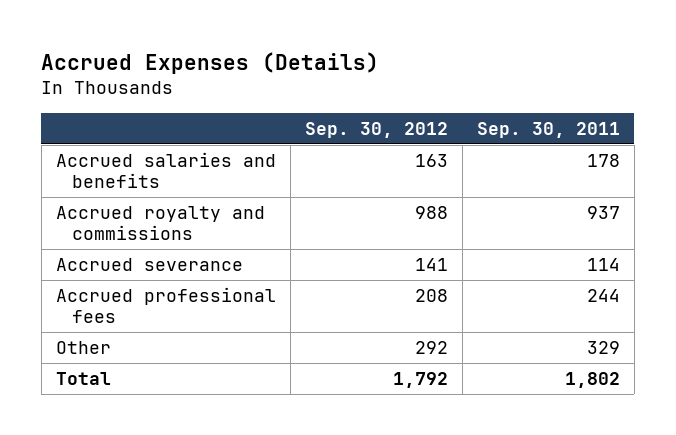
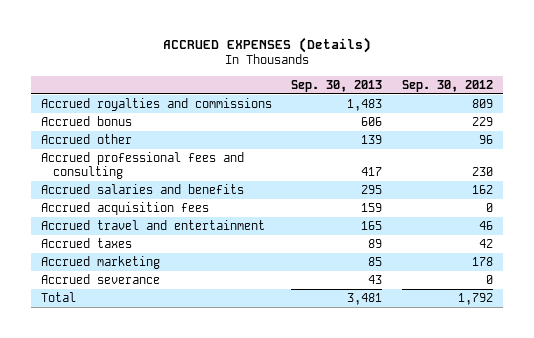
- Accrued Expenses (Details)
+ ACCRUED EXPENSES (Details)
- | Sep. 30, 2012 | Sep. 30, 2011
+ | Sep. 30, 2013 | Sep. 30, 2012
- Accrued salaries and benefits | 163 | 178
- Accrued royalty and commissions | 988 | 937
- Accrued severance | 141 | 114
- Accrued professional fees | 208 | 244
- Other | 292 | 329
+ Accrued royalties and commissions | 1,483 | 809
+ Accrued bonus | 606 | 229
+ Accrued other | 139 | 96
+ Accrued professional fees and consulting | 417 | 230
+ Accrued salaries and benefits | 295 | 162
+ Accrued acquisition fees | 159 | 0
+ Accrued travel and entertainment | 165 | 46
+ Accrued taxes | 89 | 42
+ Accrued marketing | 85 | 178
+ Accrued severance | 43 | 0

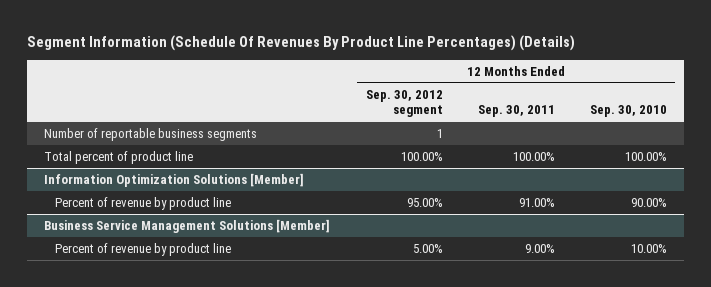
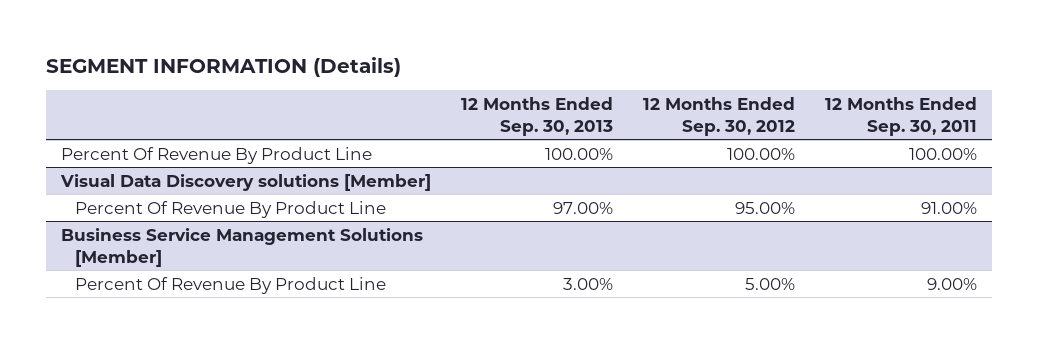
- Segment Information (Schedule Of Revenues By Product Line Percentages) (Details)
+ SEGMENT INFORMATION (Details)
- | 12 Months Ended Sep. 30, 2012 segment | 12 Months Ended Sep. 30, 2011 | 12 Months Ended Sep. 30, 2010
+ | 12 Months Ended Sep. 30, 2013 | 12 Months Ended Sep. 30, 2012 | 12 Months Ended Sep. 30, 2011
- Number of reportable business segments | 1 | |
- Total percent of product line | 100.00% | 100.00% | 100.00%
- Information Optimization Solutions [Member]
- Percent of revenue by product line | 95.00% | 91.00% | 90.00%
+ Percent Of Revenue By Product Line | 100.00% | 100.00% | 100.00%
+ Visual Data Discovery solutions [Member]
+ Percent Of Revenue By Product Line | 97.00% | 95.00% | 91.00%
@ Business Service Management Solutions [Member]
- Percent of revenue by product line | 5.00% | 9.00% | 10.00%
+ Percent Of Revenue By Product Line | 3.00% | 5.00% | 9.00%

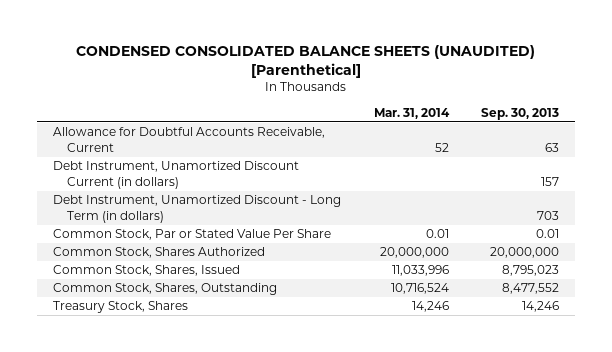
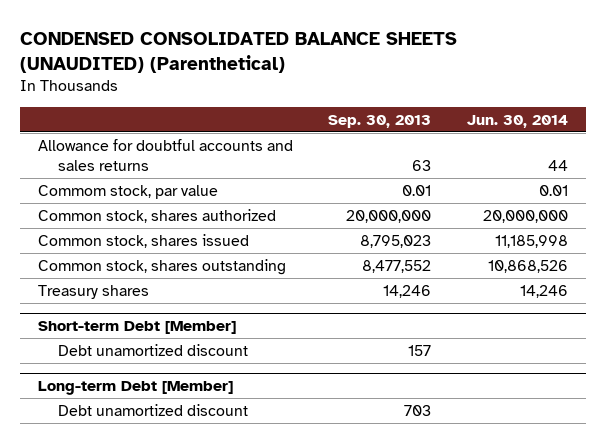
- CONDENSED CONSOLIDATED BALANCE SHEETS (UNAUDITED) [Parenthetical]
+ CONDENSED CONSOLIDATED BALANCE SHEETS (UNAUDITED) (Parenthetical)
- | Mar. 31, 2014 | Sep. 30, 2013
+ | Sep. 30, 2013 | Jun. 30, 2014
- Allowance for Doubtful Accounts Receivable, Current | 52 | 63
- Debt Instrument, Unamortized Discount Current (in dollars) | | 157
- Debt Instrument, Unamortized Discount - Long Term (in dollars) | | 703
- Common Stock, Par or Stated Value Per Share | 0.01 | 0.01
- Common Stock, Shares Authorized | 20,000,000 | 20,000,000
- Common Stock, Shares, Issued | 11,033,996 | 8,795,023
- Common Stock, Shares, Outstanding | 10,716,524 | 8,477,552
- Treasury Stock, Shares | 14,246 | 14,246
+ Allowance for doubtful accounts and sales returns | 63 | 44
+ Commom stock, par value | 0.01 | 0.01
+ Common stock, shares authorized | 20,000,000 | 20,000,000
+ Common stock, shares issued | 8,795,023 | 11,185,998
+ Common stock, shares outstanding | 8,477,552 | 10,868,526
+ Treasury shares | 14,246 | 14,246
+ Short-term Debt [Member]
+ Debt unamortized discount | 157 |
+ Long-term Debt [Member]
+ Debt unamortized discount | 703 |

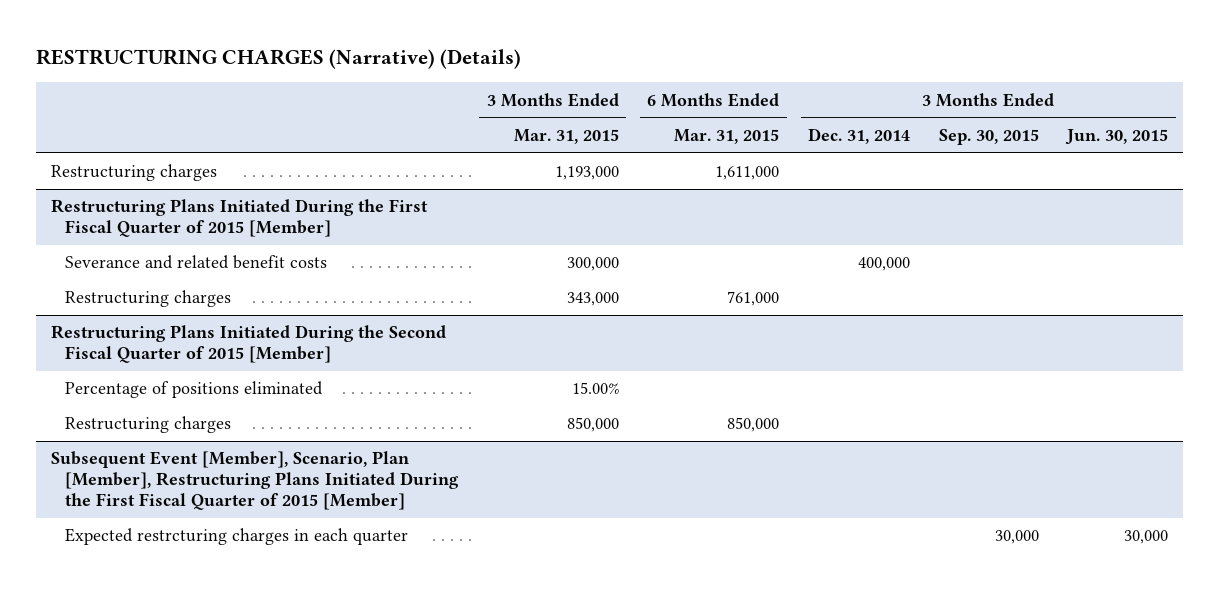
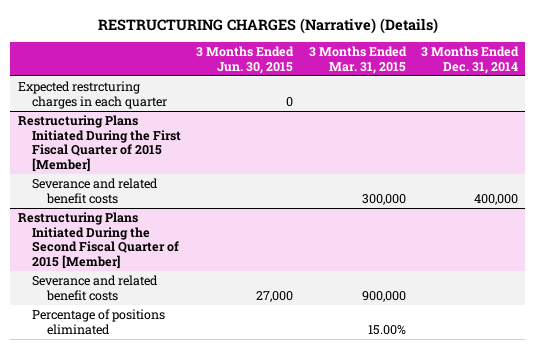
- | 3 Months Ended Mar. 31, 2015 | 6 Months Ended Mar. 31, 2015 | 3 Months Ended Dec. 31, 2014 | 3 Months Ended Sep. 30, 2015 | 3 Months Ended Jun. 30, 2015
+ | 3 Months Ended Jun. 30, 2015 | 3 Months Ended Mar. 31, 2015 | 3 Months Ended Dec. 31, 2014
- Restructuring charges | 1,193,000 | 1,611,000 | | |
+ Expected restrcturing charges in each quarter | 0 | |
@ Restructuring Plans Initiated During the First Fiscal Quarter of 2015 [Member]
- Restructuring charges | 343,000 | 761,000 | | |
@ Restructuring Plans Initiated During the Second Fiscal Quarter of 2015 [Member]
+ Severance and related benefit costs | 27,000 | 900,000 |
- Restructuring charges | 850,000 | 850,000 | | |
- Subsequent Event [Member], Scenario, Plan [Member], Restructuring Plans Initiated During the First Fiscal Quarter of 2015 [Member]
- Expected restrcturing charges in each quarter | | | | 30,000 | 30,000

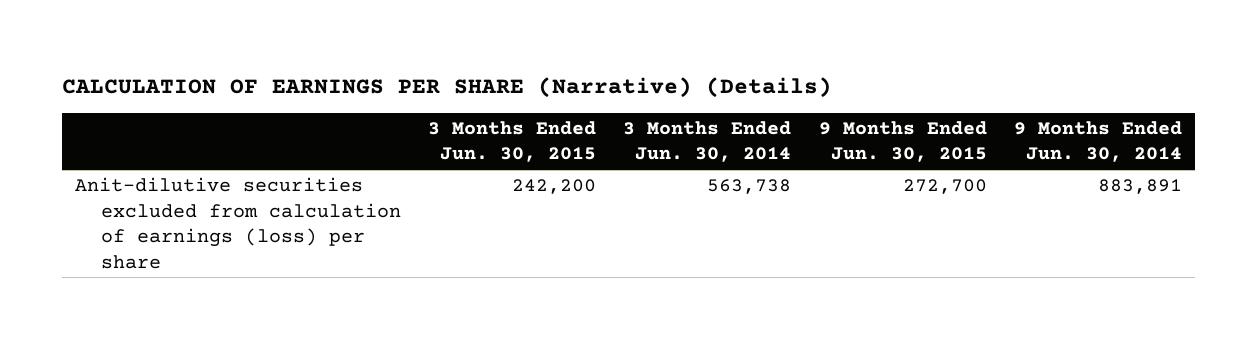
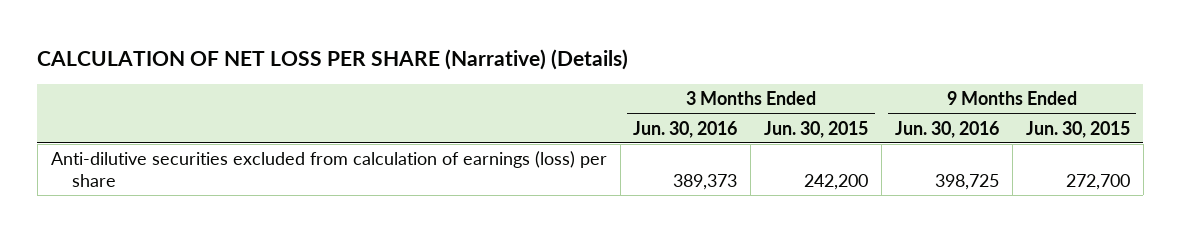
- CALCULATION OF EARNINGS PER SHARE (Narrative) (Details)
+ CALCULATION OF NET LOSS PER SHARE (Narrative) (Details)
- | 3 Months Ended Jun. 30, 2015 | 3 Months Ended Jun. 30, 2014 | 9 Months Ended Jun. 30, 2015 | 9 Months Ended Jun. 30, 2014
+ | 3 Months Ended Jun. 30, 2016 | 3 Months Ended Jun. 30, 2015 | 9 Months Ended Jun. 30, 2016 | 9 Months Ended Jun. 30, 2015
- Anit-dilutive securities excluded from calculation of earnings (loss) per share | 242,200 | 563,738 | 272,700 | 883,891
+ Anti-dilutive securities excluded from calculation of earnings (loss) per share | 389,373 | 242,200 | 398,725 | 272,700

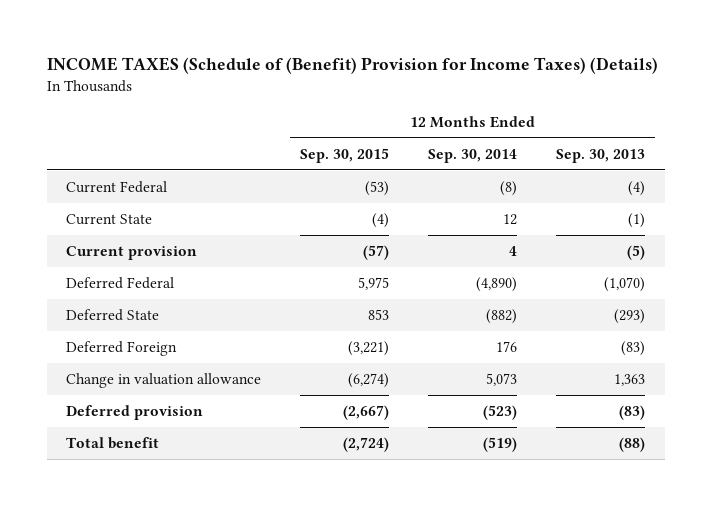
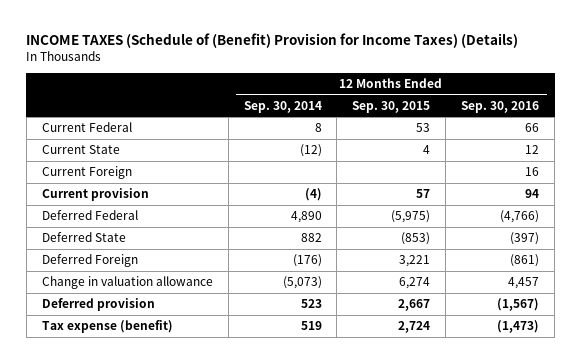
- | 12 Months Ended Sep. 30, 2015 | 12 Months Ended Sep. 30, 2014 | 12 Months Ended Sep. 30, 2013
+ | 12 Months Ended Sep. 30, 2014 | 12 Months Ended Sep. 30, 2015 | 12 Months Ended Sep. 30, 2016
- Current Federal | (53) | (8) | (4)
- Current State | (4) | 12 | (1)
- Current provision | (57) | 4 | (5)
- Deferred Federal | 5,975 | (4,890) | (1,070)
- Deferred State | 853 | (882) | (293)
- Deferred Foreign | (3,221) | 176 | (83)
- Change in valuation allowance | (6,274) | 5,073 | 1,363
- Deferred provision | (2,667) | (523) | (83)
- Total benefit | (2,724) | (519) | (88)
+ Current Federal | 8 | 53 | 66
+ Current State | (12) | 4 | 12
+ Current Foreign | | | 16
+ Current provision | (4) | 57 | 94
+ Deferred Federal | 4,890 | (5,975) | (4,766)
+ Deferred State | 882 | (853) | (397)
+ Deferred Foreign | (176) | 3,221 | (861)
+ Change in valuation allowance | (5,073) | 6,274 | 4,457
+ Deferred provision | 523 | 2,667 | (1,567)
+ Tax expense (benefit) | 519 | 2,724 | (1,473)

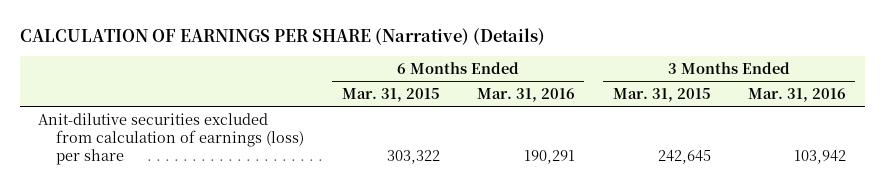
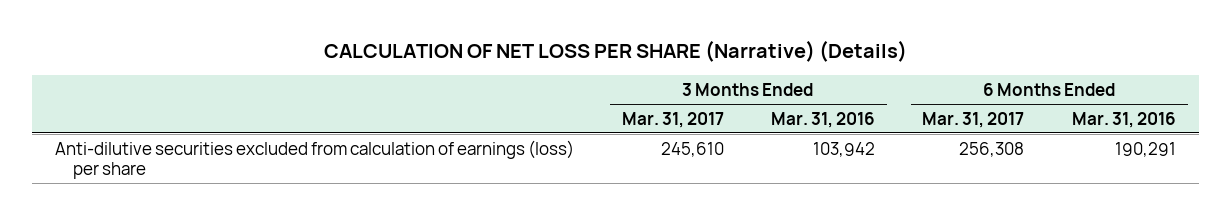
- CALCULATION OF EARNINGS PER SHARE (Narrative) (Details)
+ CALCULATION OF NET LOSS PER SHARE (Narrative) (Details)
- | 6 Months Ended Mar. 31, 2015 | 6 Months Ended Mar. 31, 2016 | 3 Months Ended Mar. 31, 2015 | 3 Months Ended Mar. 31, 2016
+ | 3 Months Ended Mar. 31, 2017 | 3 Months Ended Mar. 31, 2016 | 6 Months Ended Mar. 31, 2017 | 6 Months Ended Mar. 31, 2016
- Anit-dilutive securities excluded from calculation of earnings (loss) per share | 303,322 | 190,291 | 242,645 | 103,942
+ Anti-dilutive securities excluded from calculation of earnings (loss) per share | 245,610 | 103,942 | 256,308 | 190,291

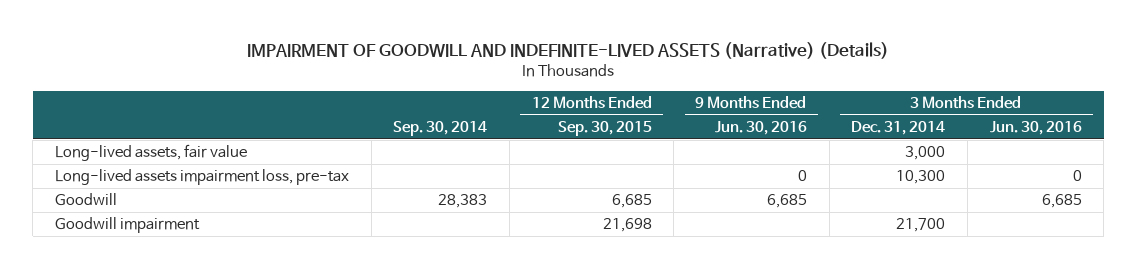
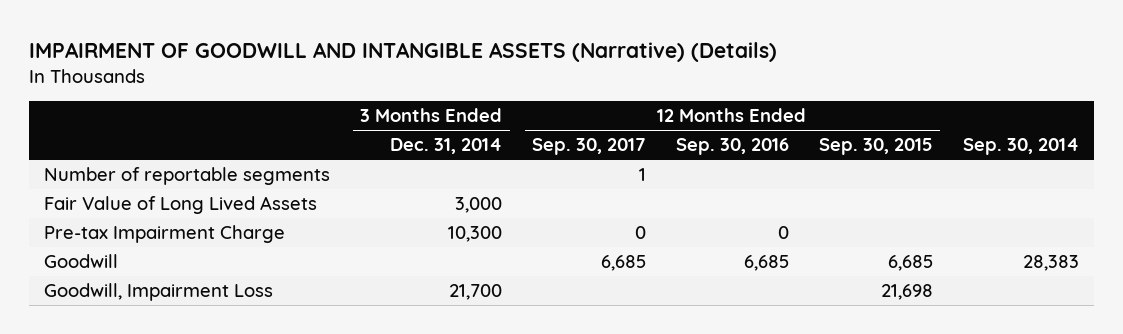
- IMPAIRMENT OF GOODWILL AND INDEFINITE-LIVED ASSETS (Narrative) (Details)
+ IMPAIRMENT OF GOODWILL AND INTANGIBLE ASSETS (Narrative) (Details)
- | Sep. 30, 2014 | 12 Months Ended Sep. 30, 2015 | 9 Months Ended Jun. 30, 2016 | 3 Months Ended Dec. 31, 2014 | 3 Months Ended Jun. 30, 2016
+ | 3 Months Ended Dec. 31, 2014 | 12 Months Ended Sep. 30, 2017 | 12 Months Ended Sep. 30, 2016 | 12 Months Ended Sep. 30, 2015 | Sep. 30, 2014
- Long-lived assets, fair value | | | | 3,000 |
- Long-lived assets impairment loss, pre-tax | | | 0 | 10,300 | 0
+ Number of reportable segments | | 1 | | |
+ Fair Value of Long Lived Assets | 3,000 | | | |
+ Pre-tax Impairment Charge | 10,300 | 0 | 0 | |
- Goodwill impairment | | 21,698 | | 21,700 |
+ Goodwill, Impairment Loss | 21,700 | | | 21,698 |

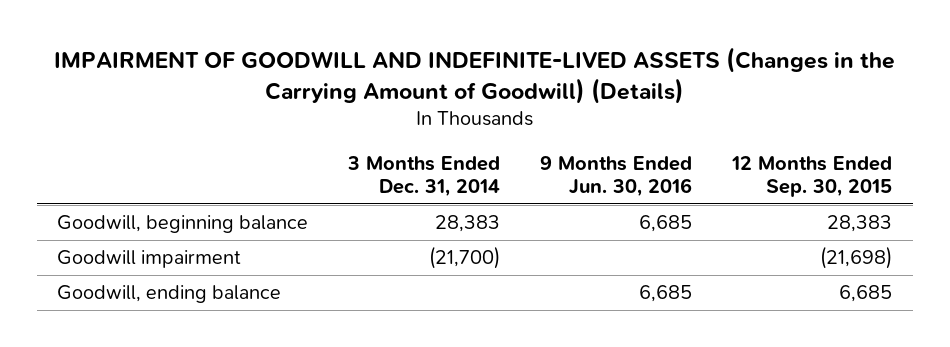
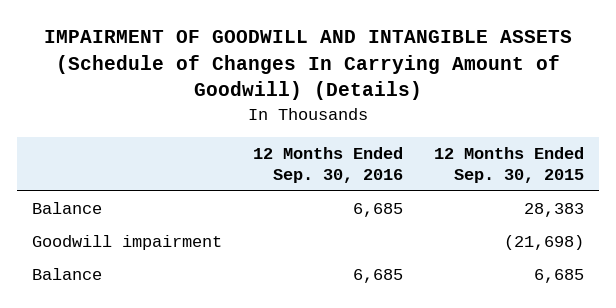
- IMPAIRMENT OF GOODWILL AND INDEFINITE-LIVED ASSETS (Changes in the Carrying Amount of Goodwill) (Details)
+ IMPAIRMENT OF GOODWILL AND INTANGIBLE ASSETS (Schedule of Changes In Carrying Amount of Goodwill) (Details)
- | 3 Months Ended Dec. 31, 2014 | 9 Months Ended Jun. 30, 2016 | 12 Months Ended Sep. 30, 2015
+ | 12 Months Ended Sep. 30, 2016 | 12 Months Ended Sep. 30, 2015
- Goodwill, beginning balance | 28,383 | 6,685 | 28,383
+ Balance | 6,685 | 28,383
- Goodwill, ending balance | | 6,685 | 6,685
+ Balance | 6,685 | 6,685

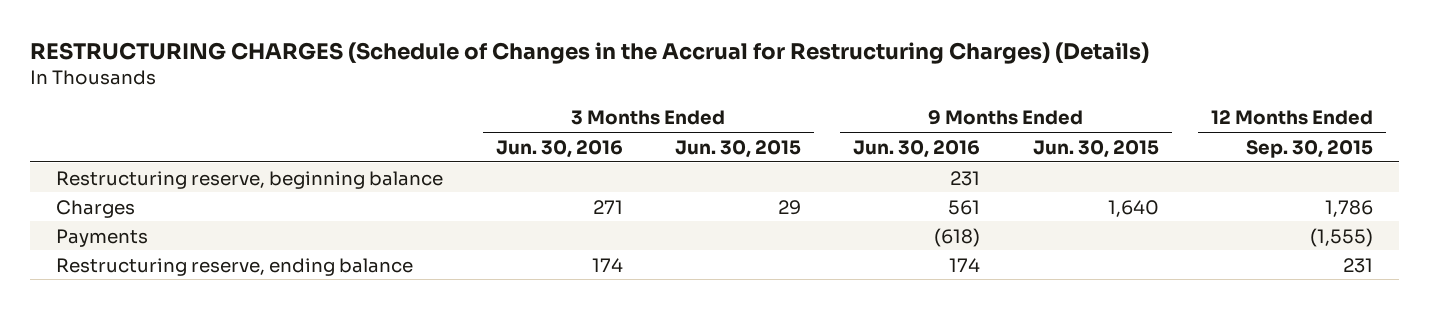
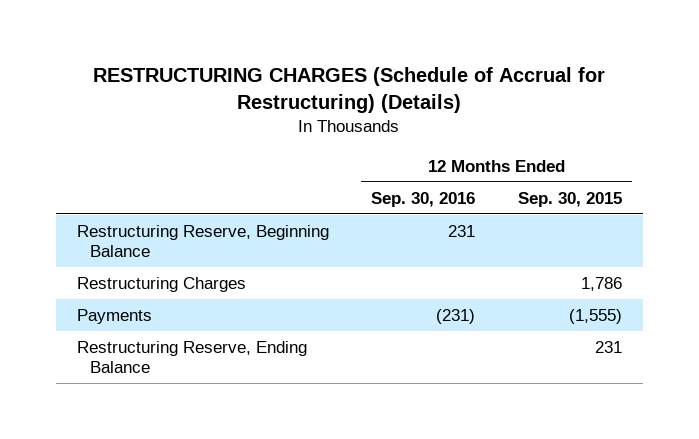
- RESTRUCTURING CHARGES (Schedule of Changes in the Accrual for Restructuring Charges) (Details)
+ RESTRUCTURING CHARGES (Schedule of Accrual for Restructuring) (Details)
- | 3 Months Ended Jun. 30, 2016 | 3 Months Ended Jun. 30, 2015 | 9 Months Ended Jun. 30, 2016 | 9 Months Ended Jun. 30, 2015 | 12 Months Ended Sep. 30, 2015
+ | 12 Months Ended Sep. 30, 2016 | 12 Months Ended Sep. 30, 2015
- Restructuring reserve, beginning balance | | | 231 | |
- Charges | 271 | 29 | 561 | 1,640 | 1,786
+ Restructuring Reserve, Beginning Balance | 231 |
+ Restructuring Charges | | 1,786
- Restructuring reserve, ending balance | 174 | | 174 | | 231
+ Restructuring Reserve, Ending Balance | | 231

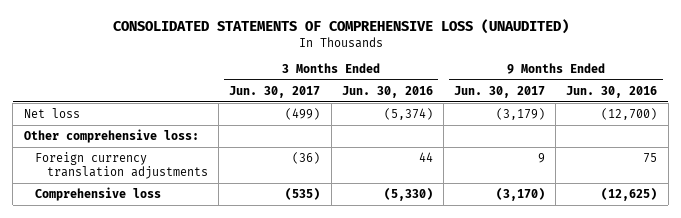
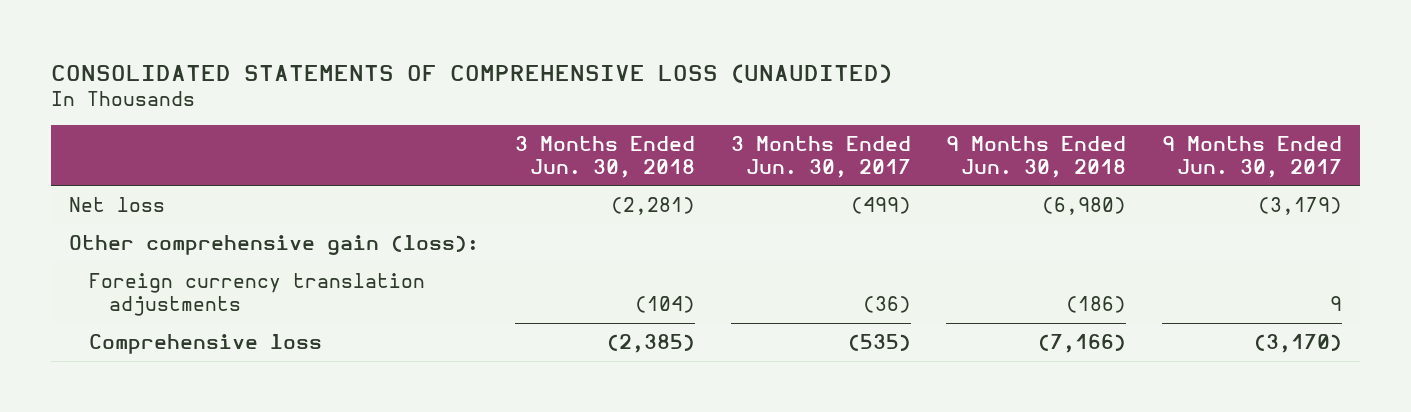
- | 3 Months Ended Jun. 30, 2017 | 3 Months Ended Jun. 30, 2016 | 9 Months Ended Jun. 30, 2017 | 9 Months Ended Jun. 30, 2016
+ | 3 Months Ended Jun. 30, 2018 | 3 Months Ended Jun. 30, 2017 | 9 Months Ended Jun. 30, 2018 | 9 Months Ended Jun. 30, 2017
- Other comprehensive loss:
+ Other comprehensive gain (loss):

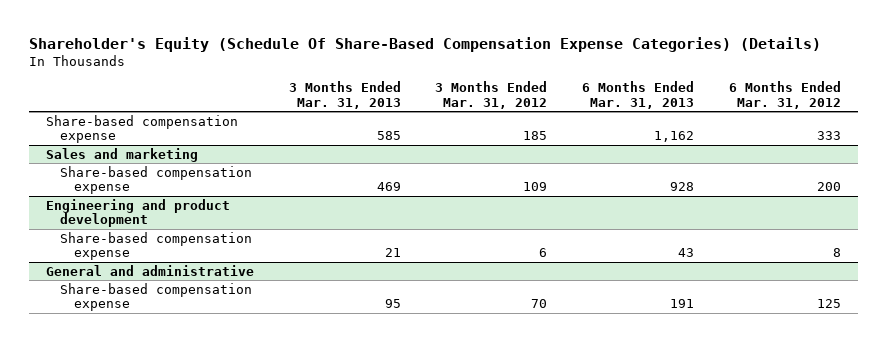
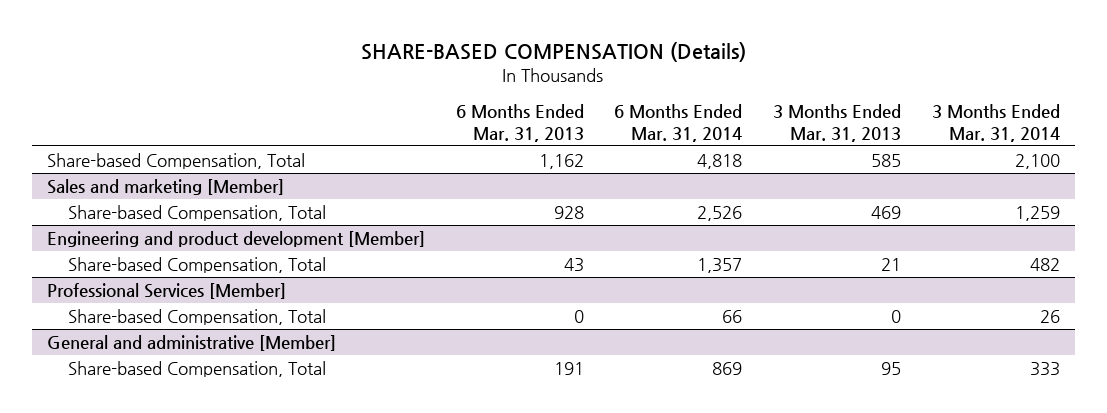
- Shareholder's Equity (Schedule Of Share-Based Compensation Expense Categories) (Details)
+ SHARE-BASED COMPENSATION (Details)
- | 3 Months Ended Mar. 31, 2013 | 3 Months Ended Mar. 31, 2012 | 6 Months Ended Mar. 31, 2013 | 6 Months Ended Mar. 31, 2012
+ | 6 Months Ended Mar. 31, 2013 | 6 Months Ended Mar. 31, 2014 | 3 Months Ended Mar. 31, 2013 | 3 Months Ended Mar. 31, 2014
- Share-based compensation expense | 585 | 185 | 1,162 | 333
- Sales and marketing
- Share-based compensation expense | 469 | 109 | 928 | 200
- Engineering and product development
- Share-based compensation expense | 21 | 6 | 43 | 8
- General and administrative
- Share-based compensation expense | 95 | 70 | 191 | 125
+ Share-based Compensation, Total | 1,162 | 4,818 | 585 | 2,100
+ Sales and marketing [Member]
+ Share-based Compensation, Total | 928 | 2,526 | 469 | 1,259
+ Engineering and product development [Member]
+ Share-based Compensation, Total | 43 | 1,357 | 21 | 482
+ Professional Services [Member]
+ Share-based Compensation, Total | 0 | 66 | 0 | 26
+ General and administrative [Member]
+ Share-based Compensation, Total | 191 | 869 | 95 | 333

